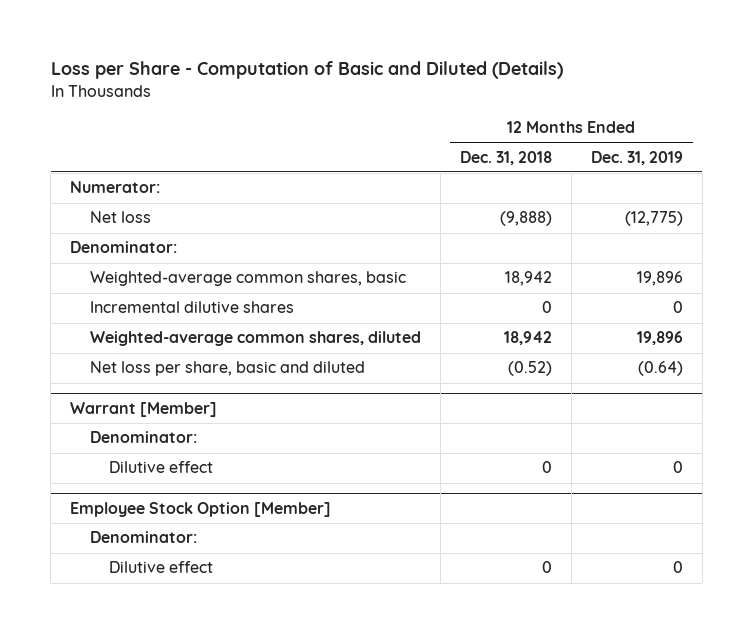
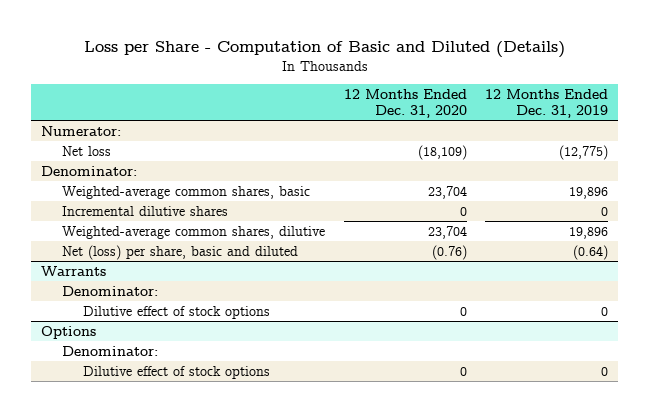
- | 12 Months Ended Dec. 31, 2018 | 12 Months Ended Dec. 31, 2019
+ | 12 Months Ended Dec. 31, 2020 | 12 Months Ended Dec. 31, 2019
- Weighted-average common shares, diluted | 18,942 | 19,896
- Net loss per share, basic and diluted | (0.52) | (0.64)
- Warrant [Member]
+ Weighted-average common shares, dilutive | 23,704 | 19,896
+ Net (loss) per share, basic and diluted | (0.76) | (0.64)
+ Warrants
- Dilutive effect | 0 | 0
- Employee Stock Option [Member]
+ Dilutive effect of stock options | 0 | 0
+ Options
- Dilutive effect | 0 | 0
+ Dilutive effect of stock options | 0 | 0

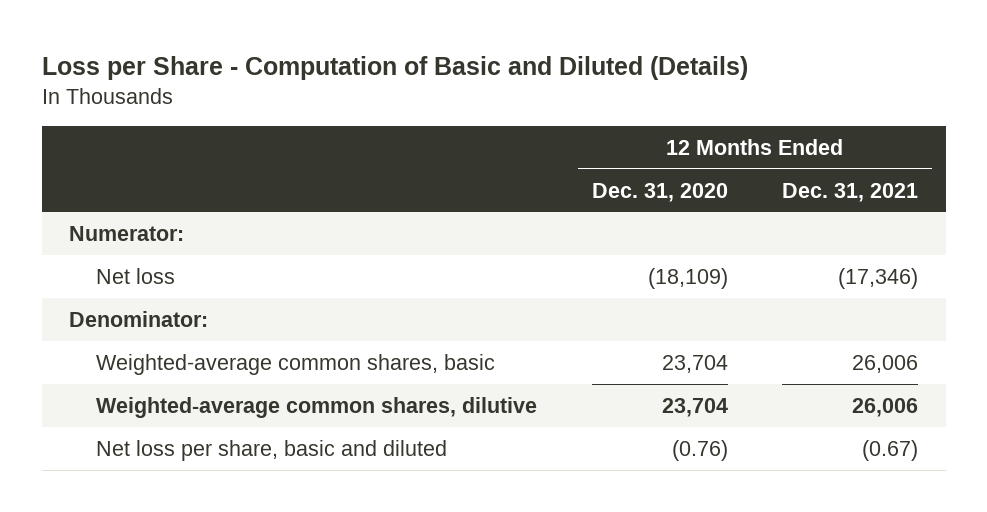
- | 12 Months Ended Dec. 31, 2020 | 12 Months Ended Dec. 31, 2019
+ | 12 Months Ended Dec. 31, 2020 | 12 Months Ended Dec. 31, 2021
- Incremental dilutive shares | 0 | 0
- Net (loss) per share, basic and diluted | (0.76) | (0.64)
- Warrants
- Denominator:
- Dilutive effect of stock options | 0 | 0
- Options
- Denominator:
- Dilutive effect of stock options | 0 | 0
+ Net loss per share, basic and diluted | (0.76) | (0.67)

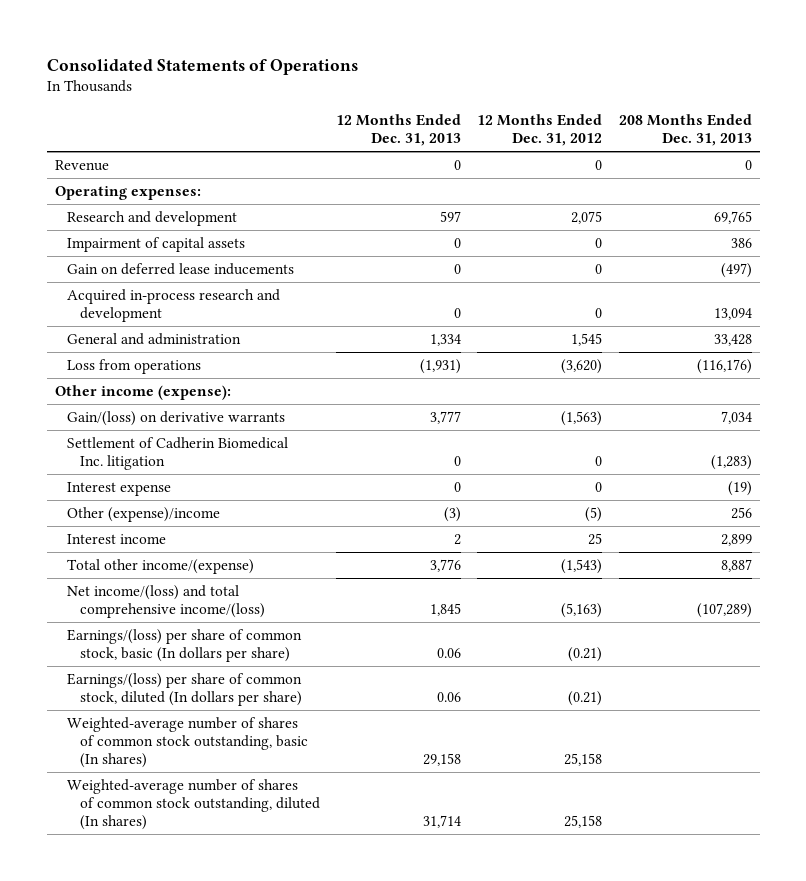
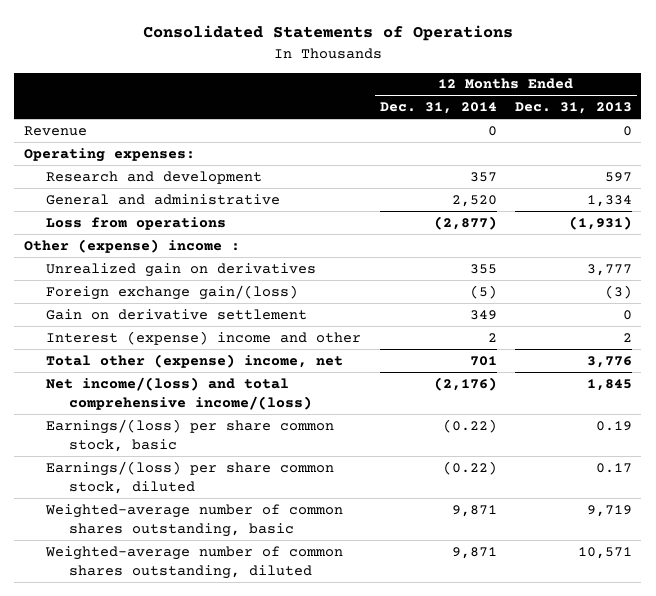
- | 12 Months Ended Dec. 31, 2013 | 12 Months Ended Dec. 31, 2012 | 208 Months Ended Dec. 31, 2013
+ | 12 Months Ended Dec. 31, 2014 | 12 Months Ended Dec. 31, 2013
- Impairment of capital assets | 0 | 0 | 386
- Gain on deferred lease inducements | 0 | 0 | (497)
- Acquired in-process research and development | 0 | 0 | 13,094
- General and administration | 1,334 | 1,545 | 33,428
+ General and administrative | 2,520 | 1,334
- Other income (expense):
- Gain/(loss) on derivative warrants | 3,777 | (1,563) | 7,034
- Settlement of Cadherin Biomedical Inc. litigation | 0 | 0 | (1,283)
- Interest expense | 0 | 0 | (19)
- Other (expense)/income | (3) | (5) | 256
- Interest income | 2 | 25 | 2,899
- Total other income/(expense) | 3,776 | (1,543) | 8,887
+ Other (expense) income :
+ Unrealized gain on derivatives | 355 | 3,777
+ Foreign exchange gain/(loss) | (5) | (3)
+ Gain on derivative settlement | 349 | 0
+ Interest (expense) income and other | 2 | 2
+ Total other (expense) income, net | 701 | 3,776
- Earnings/(loss) per share of common stock, basic (In dollars per share) | 0.06 | (0.21) |
- Earnings/(loss) per share of common stock, diluted (In dollars per share) | 0.06 | (0.21) |
- Weighted-average number of shares of common stock outstanding, basic (In shares) | 29,158 | 25,158 |
- Weighted-average number of shares of common stock outstanding, diluted (In shares) | 31,714 | 25,158 |
+ Earnings/(loss) per share common stock, basic | (0.22) | 0.19
+ Earnings/(loss) per share common stock, diluted | (0.22) | 0.17
+ Weighted-average number of common shares outstanding, basic | 9,871 | 9,719
+ Weighted-average number of common shares outstanding, diluted | 9,871 | 10,571

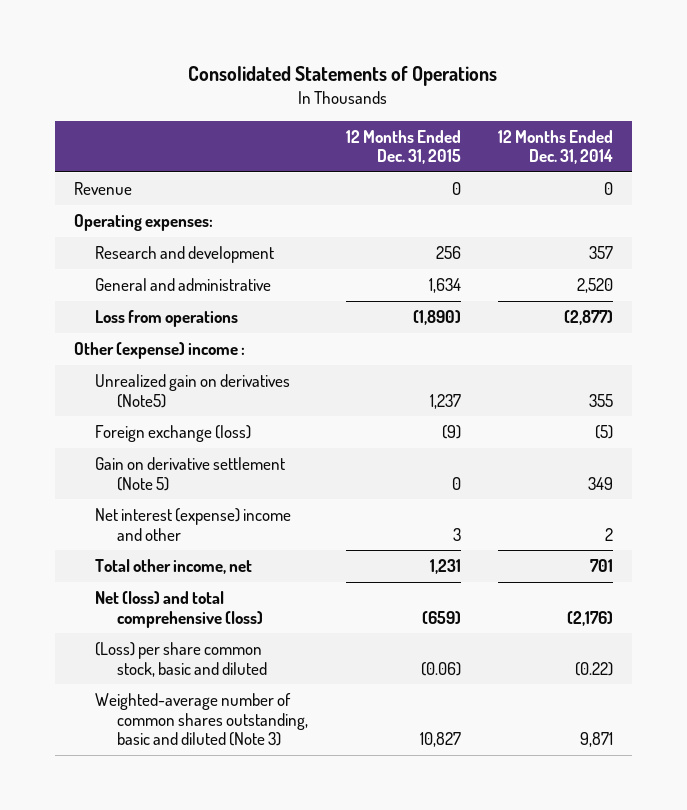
- | 12 Months Ended Dec. 31, 2014 | 12 Months Ended Dec. 31, 2013
+ | 12 Months Ended Dec. 31, 2015 | 12 Months Ended Dec. 31, 2014
- Unrealized gain on derivatives | 355 | 3,777
- Foreign exchange gain/(loss) | (5) | (3)
- Gain on derivative settlement | 349 | 0
- Interest (expense) income and other | 2 | 2
- Total other (expense) income, net | 701 | 3,776
- Net income/(loss) and total comprehensive income/(loss) | (2,176) | 1,845
- Earnings/(loss) per share common stock, basic | (0.22) | 0.19
- Earnings/(loss) per share common stock, diluted | (0.22) | 0.17
- Weighted-average number of common shares outstanding, basic | 9,871 | 9,719
- Weighted-average number of common shares outstanding, diluted | 9,871 | 10,571
+ Unrealized gain on derivatives (Note5) | 1,237 | 355
+ Foreign exchange (loss) | (9) | (5)
+ Gain on derivative settlement (Note 5) | 0 | 349
+ Net interest (expense) income and other | 3 | 2
+ Total other income, net | 1,231 | 701
+ Net (loss) and total comprehensive (loss) | (659) | (2,176)
+ (Loss) per share common stock, basic and diluted | (0.06) | (0.22)
+ Weighted-average number of common shares outstanding, basic and diluted (Note 3) | 10,827 | 9,871

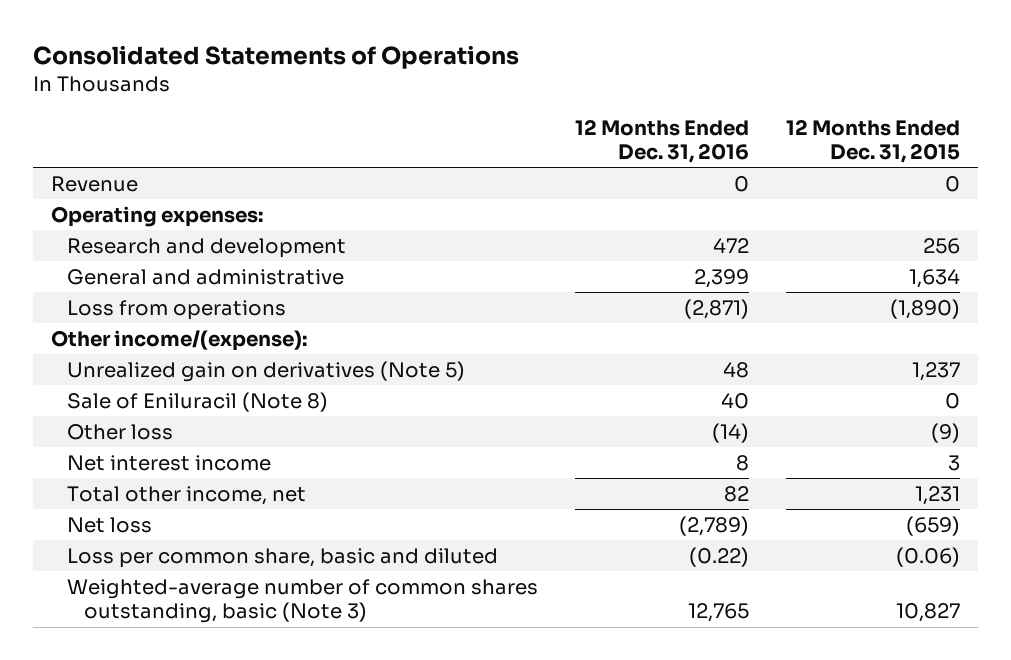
- | 12 Months Ended Dec. 31, 2015 | 12 Months Ended Dec. 31, 2014
+ | 12 Months Ended Dec. 31, 2016 | 12 Months Ended Dec. 31, 2015
- Other (expense) income :
- Unrealized gain on derivatives (Note5) | 1,237 | 355
- Foreign exchange (loss) | (9) | (5)
- Gain on derivative settlement (Note 5) | 0 | 349
- Net interest (expense) income and other | 3 | 2
+ Other income/(expense):
+ Unrealized gain on derivatives (Note 5) | 48 | 1,237
+ Sale of Eniluracil (Note 8) | 40 | 0
+ Other loss | (14) | (9)
+ Net interest income | 8 | 3
- Net (loss) and total comprehensive (loss) | (659) | (2,176)
- (Loss) per share common stock, basic and diluted | (0.06) | (0.22)
- Weighted-average number of common shares outstanding, basic and diluted (Note 3) | 10,827 | 9,871
+ Net loss | (2,789) | (659)
+ Loss per common share, basic and diluted | (0.22) | (0.06)
+ Weighted-average number of common shares outstanding, basic (Note 3) | 12,765 | 10,827

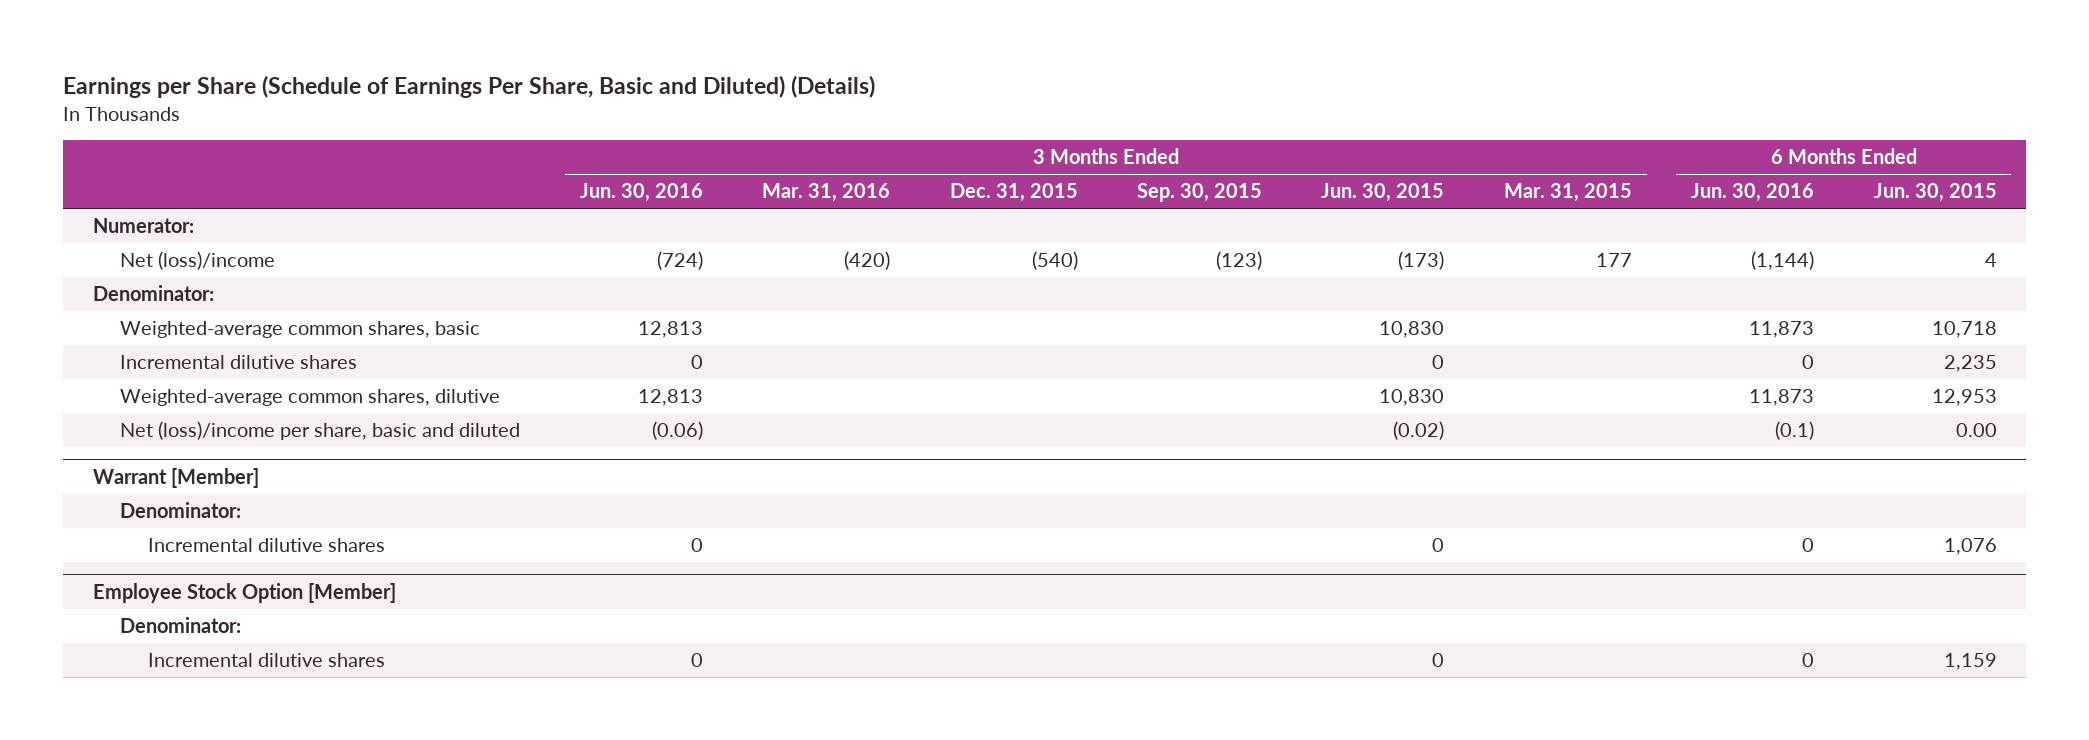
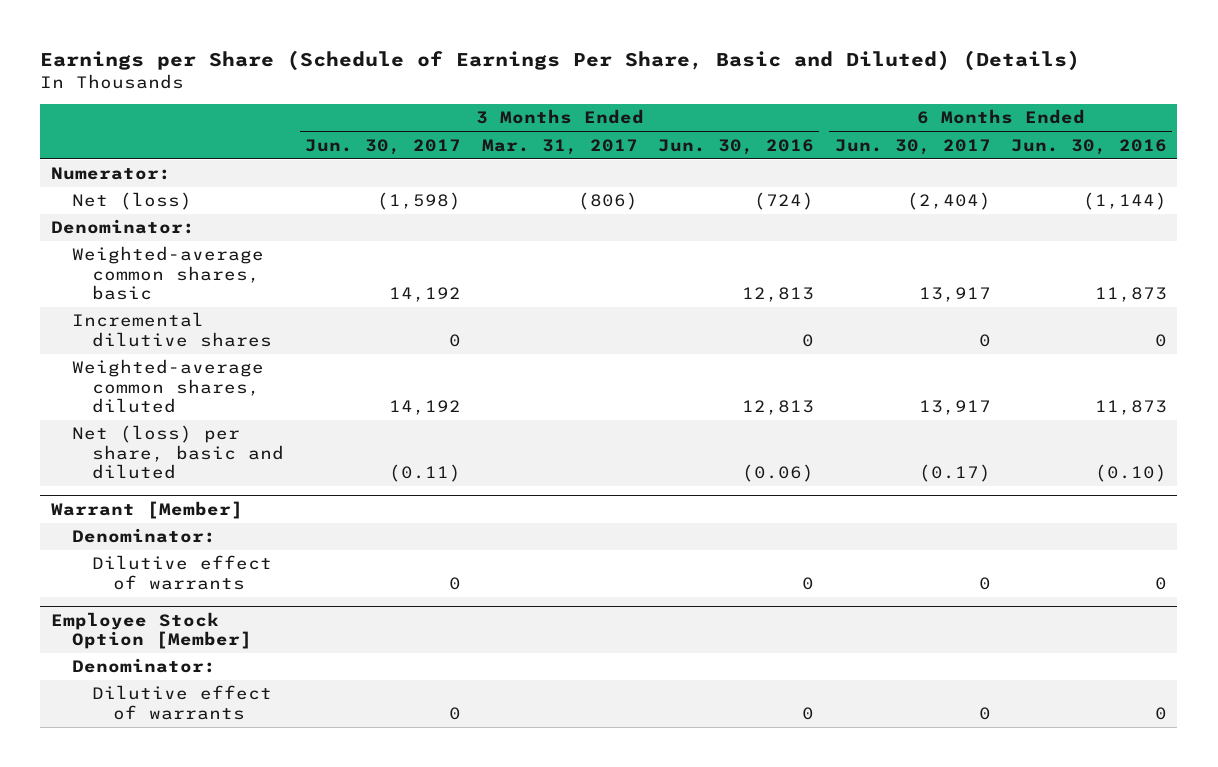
- | 3 Months Ended Jun. 30, 2016 | 3 Months Ended Mar. 31, 2016 | 3 Months Ended Dec. 31, 2015 | 3 Months Ended Sep. 30, 2015 | 3 Months Ended Jun. 30, 2015 | 3 Months Ended Mar. 31, 2015 | 6 Months Ended Jun. 30, 2016 | 6 Months Ended Jun. 30, 2015
+ | 3 Months Ended Jun. 30, 2017 | 3 Months Ended Mar. 31, 2017 | 3 Months Ended Jun. 30, 2016 | 6 Months Ended Jun. 30, 2017 | 6 Months Ended Jun. 30, 2016
- Net (loss)/income | (724) | (420) | (540) | (123) | (173) | 177 | (1,144) | 4
+ Net (loss) | (1,598) | (806) | (724) | (2,404) | (1,144)
- Weighted-average common shares, dilutive | 12,813 | | | | 10,830 | | 11,873 | 12,953
- Net (loss)/income per share, basic and diluted | (0.06) | | | | (0.02) | | (0.1) | 0.00
+ Weighted-average common shares, diluted | 14,192 | | 12,813 | 13,917 | 11,873
+ Net (loss) per share, basic and diluted | (0.11) | | (0.06) | (0.17) | (0.10)
@ Warrant [Member]
- Incremental dilutive shares | 0 | | | | 0 | | 0 | 1,076
+ Dilutive effect of warrants | 0 | | 0 | 0 | 0
@ Employee Stock Option [Member]
- Incremental dilutive shares | 0 | | | | 0 | | 0 | 1,159
+ Dilutive effect of warrants | 0 | | 0 | 0 | 0

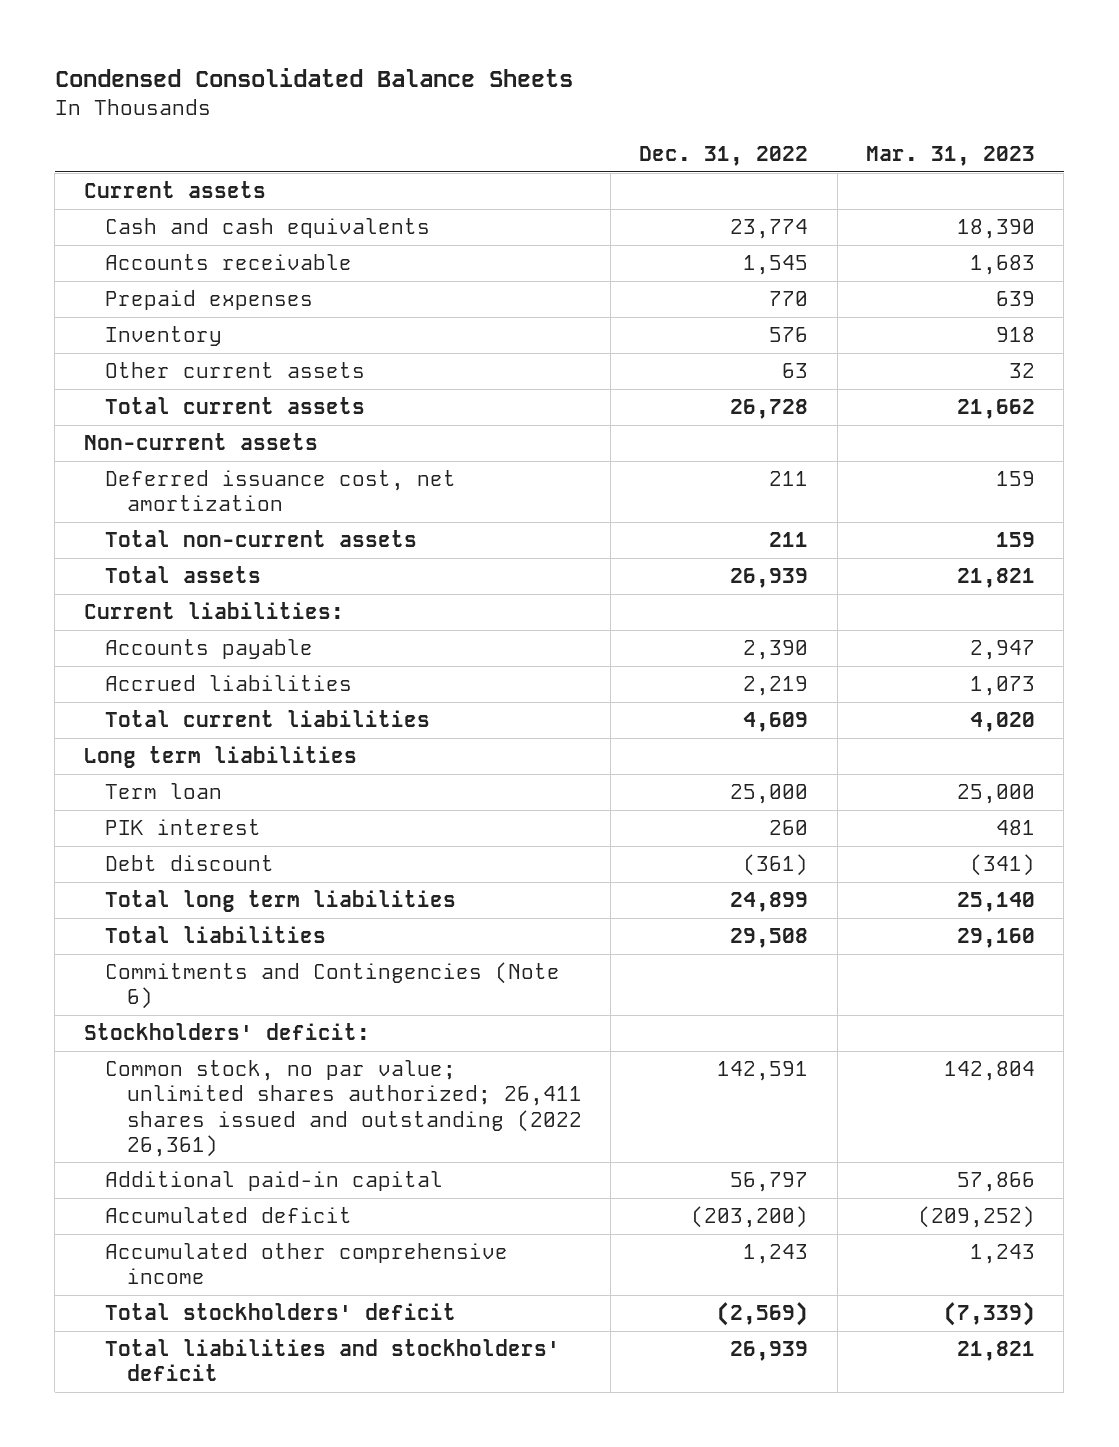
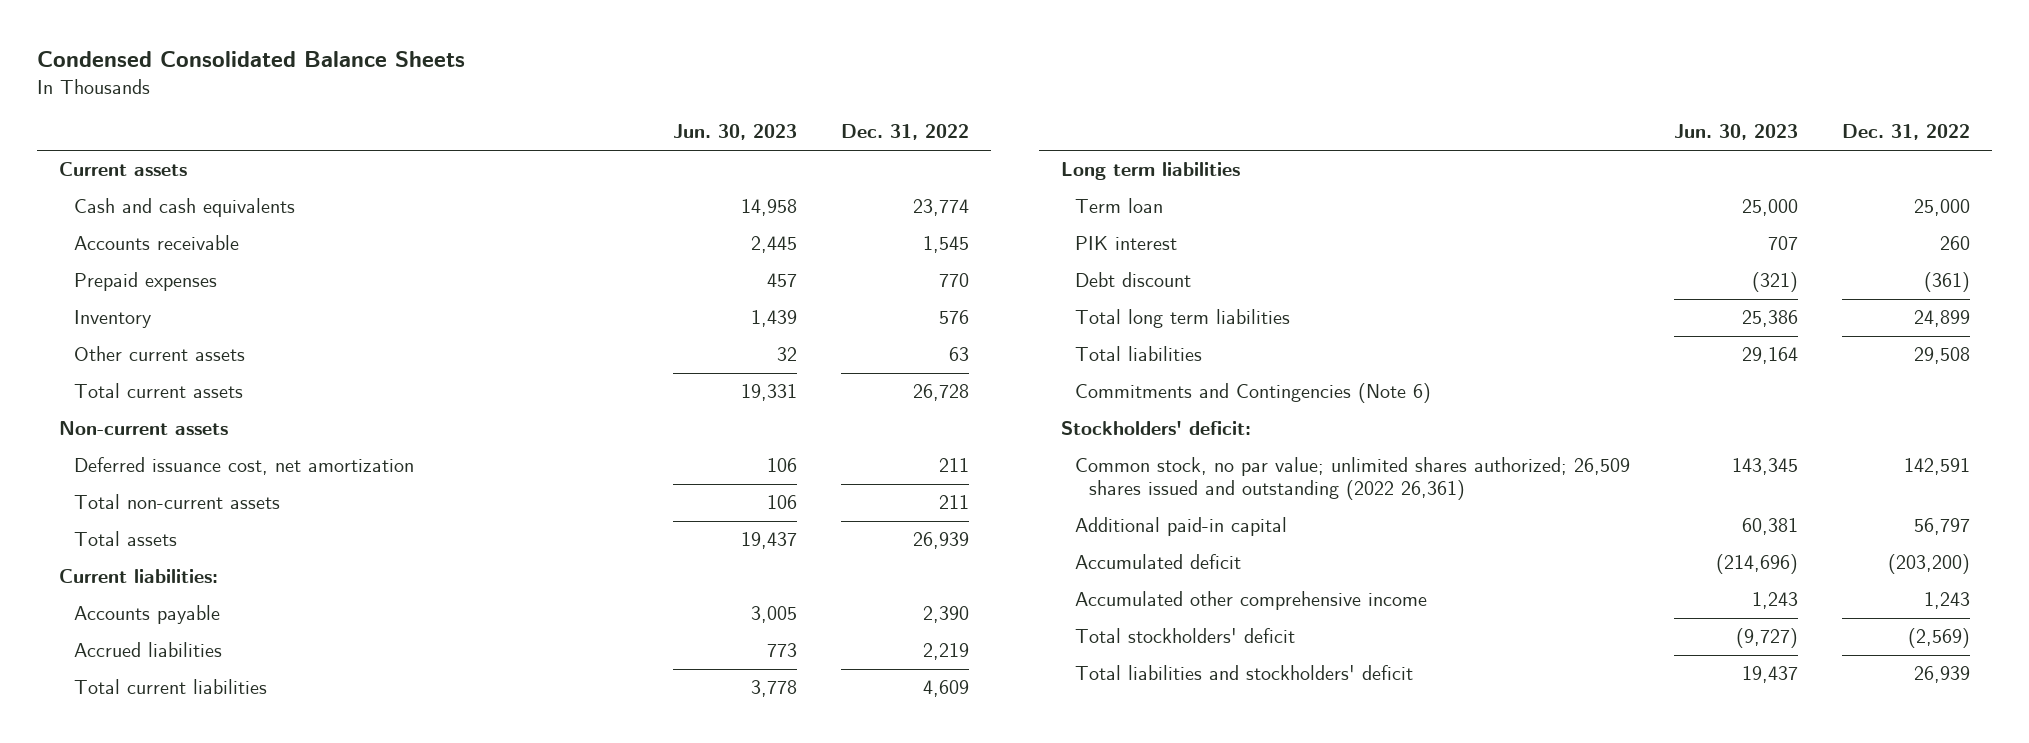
- | Dec. 31, 2022 | Mar. 31, 2023
+ | Jun. 30, 2023 | Dec. 31, 2022
- Common stock, no par value; unlimited shares authorized; 26,411 shares issued and outstanding (2022 26,361) | 142,591 | 142,804
+ Common stock, no par value; unlimited shares authorized; 26,509 shares issued and outstanding (2022 26,361) | 143,345 | 142,591

